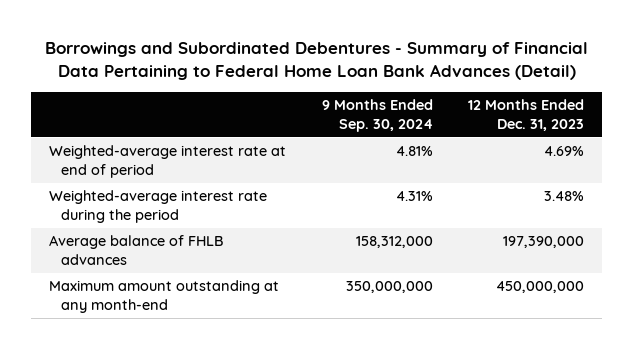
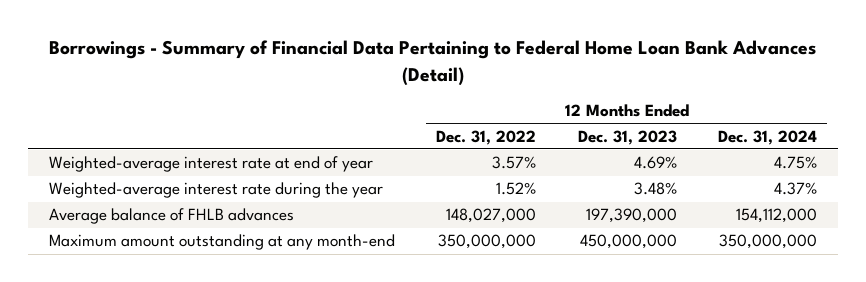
- Borrowings and Subordinated Debentures - Summary of Financial Data Pertaining to Federal Home Loan Bank Advances (Detail)
+ Borrowings - Summary of Financial Data Pertaining to Federal Home Loan Bank Advances (Detail)
- | 9 Months Ended Sep. 30, 2024 | 12 Months Ended Dec. 31, 2023
+ | 12 Months Ended Dec. 31, 2022 | 12 Months Ended Dec. 31, 2023 | 12 Months Ended Dec. 31, 2024
- Weighted-average interest rate at end of period | 4.81% | 4.69%
- Weighted-average interest rate during the period | 4.31% | 3.48%
+ Weighted-average interest rate at end of year | 3.57% | 4.69% | 4.75%
+ Weighted-average interest rate during the year | 1.52% | 3.48% | 4.37%

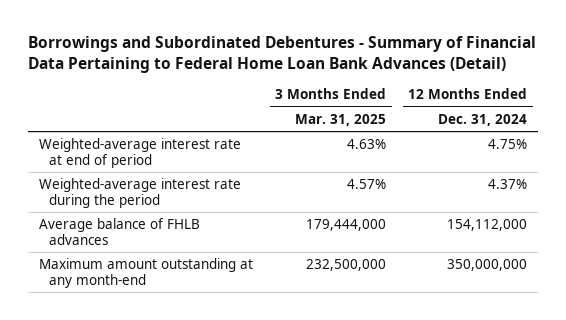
- Borrowings - Summary of Financial Data Pertaining to Federal Home Loan Bank Advances (Detail)
+ Borrowings and Subordinated Debentures - Summary of Financial Data Pertaining to Federal Home Loan Bank Advances (Detail)
- | 12 Months Ended Dec. 31, 2022 | 12 Months Ended Dec. 31, 2023 | 12 Months Ended Dec. 31, 2024
+ | 3 Months Ended Mar. 31, 2025 | 12 Months Ended Dec. 31, 2024
- Weighted-average interest rate at end of year | 3.57% | 4.69% | 4.75%
- Weighted-average interest rate during the year | 1.52% | 3.48% | 4.37%
+ Weighted-average interest rate at end of period | 4.63% | 4.75%
+ Weighted-average interest rate during the period | 4.57% | 4.37%

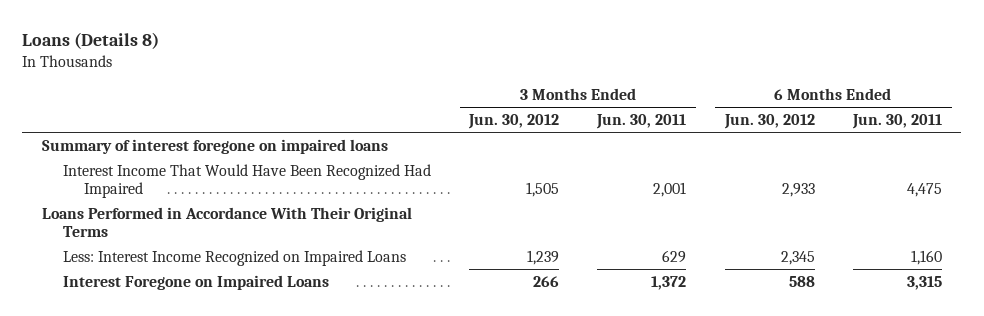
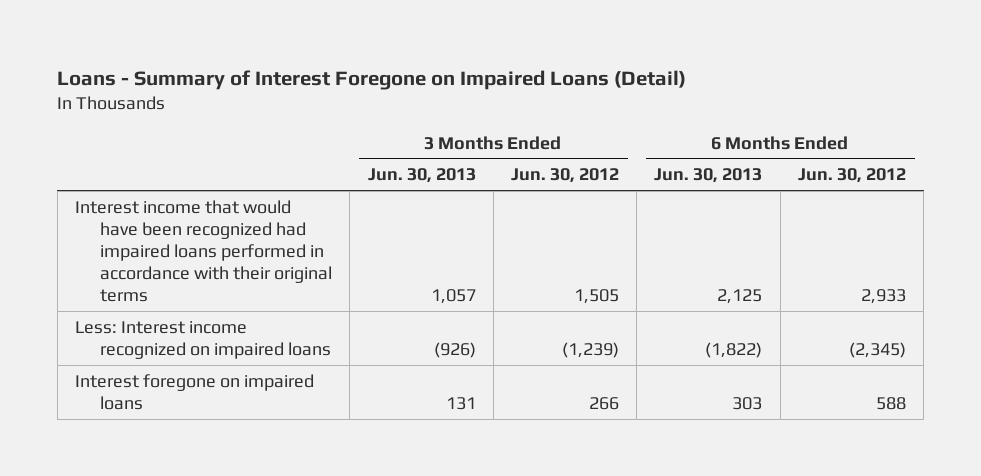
- Loans (Details 8)
+ Loans - Summary of Interest Foregone on Impaired Loans (Detail)
- | 3 Months Ended Jun. 30, 2012 | 3 Months Ended Jun. 30, 2011 | 6 Months Ended Jun. 30, 2012 | 6 Months Ended Jun. 30, 2011
+ | 3 Months Ended Jun. 30, 2013 | 3 Months Ended Jun. 30, 2012 | 6 Months Ended Jun. 30, 2013 | 6 Months Ended Jun. 30, 2012
- Summary of interest foregone on impaired loans
- Interest Income That Would Have Been Recognized Had Impaired | 1,505 | 2,001 | 2,933 | 4,475
- Loans Performed in Accordance With Their Original Terms
- Less: Interest Income Recognized on Impaired Loans | 1,239 | 629 | 2,345 | 1,160
- Interest Foregone on Impaired Loans | 266 | 1,372 | 588 | 3,315
+ Interest income that would have been recognized had impaired loans performed in accordance with their original terms | 1,057 | 1,505 | 2,125 | 2,933
+ Less: Interest income recognized on impaired loans | (926) | (1,239) | (1,822) | (2,345)
+ Interest foregone on impaired loans | 131 | 266 | 303 | 588

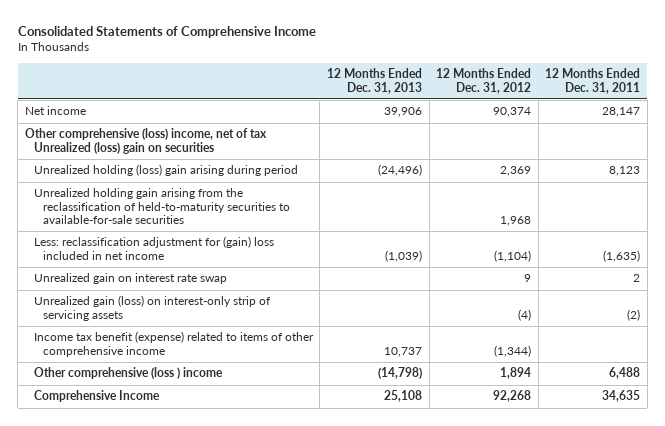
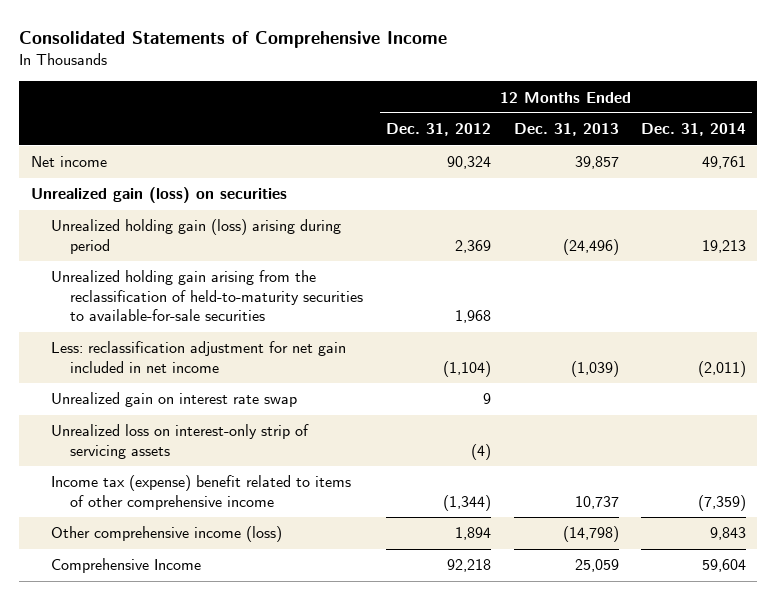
- | 12 Months Ended Dec. 31, 2013 | 12 Months Ended Dec. 31, 2012 | 12 Months Ended Dec. 31, 2011
+ | 12 Months Ended Dec. 31, 2012 | 12 Months Ended Dec. 31, 2013 | 12 Months Ended Dec. 31, 2014
- Net income | 39,906 | 90,374 | 28,147
- Other comprehensive (loss) income, net of tax Unrealized (loss) gain on securities
- Unrealized holding (loss) gain arising during period | (24,496) | 2,369 | 8,123
+ Net income | 90,324 | 39,857 | 49,761
+ Unrealized gain (loss) on securities
+ Unrealized holding gain (loss) arising during period | 2,369 | (24,496) | 19,213
- Less: reclassification adjustment for (gain) loss included in net income | (1,039) | (1,104) | (1,635)
+ Less: reclassification adjustment for net gain included in net income | (1,104) | (1,039) | (2,011)
- Unrealized gain (loss) on interest-only strip of servicing assets | | (4) | (2)
- Income tax benefit (expense) related to items of other comprehensive income | 10,737 | (1,344) |
- Other comprehensive (loss ) income | (14,798) | 1,894 | 6,488
- Comprehensive Income | 25,108 | 92,268 | 34,635
+ Unrealized loss on interest-only strip of servicing assets | (4) | |
+ Income tax (expense) benefit related to items of other comprehensive income | (1,344) | 10,737 | (7,359)
+ Other comprehensive income (loss) | 1,894 | (14,798) | 9,843
+ Comprehensive Income | 92,218 | 25,059 | 59,604

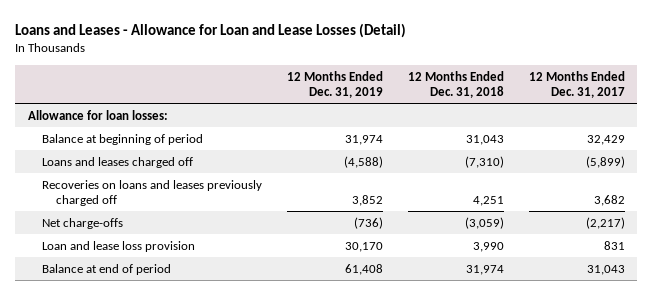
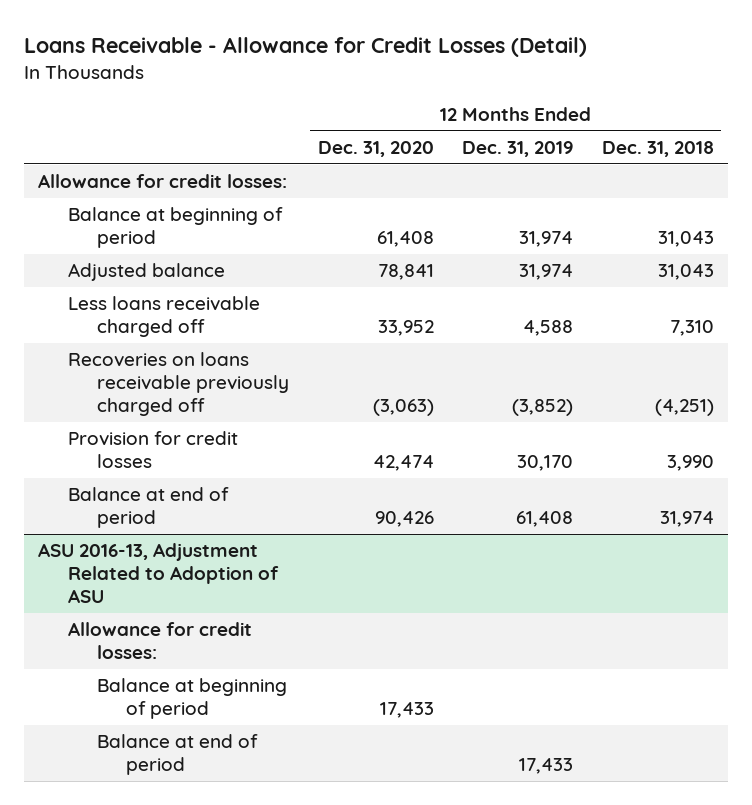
- Loans and Leases - Allowance for Loan and Lease Losses (Detail)
+ Loans Receivable - Allowance for Credit Losses (Detail)
- | 12 Months Ended Dec. 31, 2019 | 12 Months Ended Dec. 31, 2018 | 12 Months Ended Dec. 31, 2017
+ | 12 Months Ended Dec. 31, 2020 | 12 Months Ended Dec. 31, 2019 | 12 Months Ended Dec. 31, 2018
- Allowance for loan losses:
+ Allowance for credit losses:
- Loans and leases charged off | (4,588) | (7,310) | (5,899)
- Recoveries on loans and leases previously charged off | 3,852 | 4,251 | 3,682
- Net charge-offs | (736) | (3,059) | (2,217)
- Loan and lease loss provision | 30,170 | 3,990 | 831
+ Adjusted balance | 78,841 | 31,974 | 31,043
+ Less loans receivable charged off | 33,952 | 4,588 | 7,310
+ Recoveries on loans receivable previously charged off | (3,063) | (3,852) | (4,251)
+ Provision for credit losses | 42,474 | 30,170 | 3,990
+ ASU 2016-13, Adjustment Related to Adoption of ASU
+ Allowance for credit losses:
+ Balance at beginning of period | 17,433 | |
+ Balance at end of period | | 17,433 |

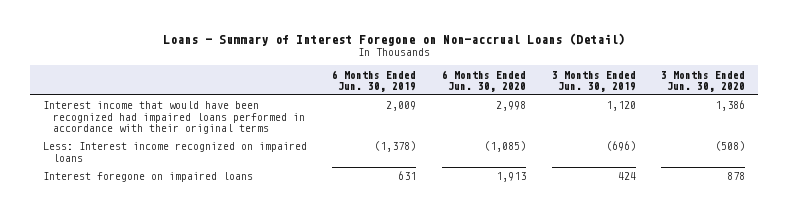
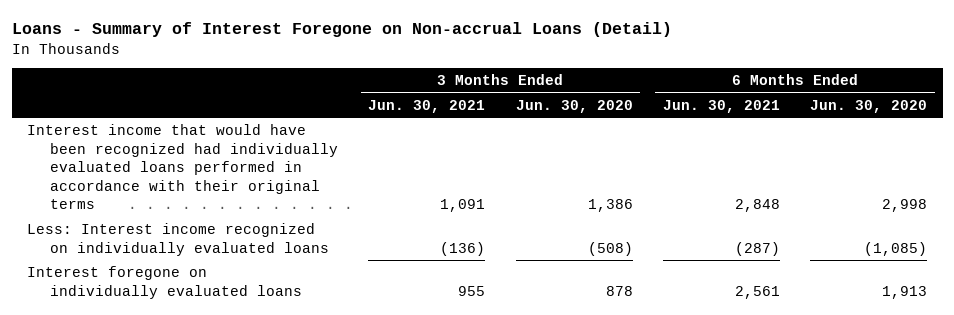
- | 6 Months Ended Jun. 30, 2019 | 6 Months Ended Jun. 30, 2020 | 3 Months Ended Jun. 30, 2019 | 3 Months Ended Jun. 30, 2020
+ | 3 Months Ended Jun. 30, 2021 | 3 Months Ended Jun. 30, 2020 | 6 Months Ended Jun. 30, 2021 | 6 Months Ended Jun. 30, 2020
- Interest income that would have been recognized had impaired loans performed in accordance with their original terms | 2,009 | 2,998 | 1,120 | 1,386
- Less: Interest income recognized on impaired loans | (1,378) | (1,085) | (696) | (508)
- Interest foregone on impaired loans | 631 | 1,913 | 424 | 878
+ Interest income that would have been recognized had individually evaluated loans performed in accordance with their original terms | 1,091 | 1,386 | 2,848 | 2,998
+ Less: Interest income recognized on individually evaluated loans | (136) | (508) | (287) | (1,085)
+ Interest foregone on individually evaluated loans | 955 | 878 | 2,561 | 1,913

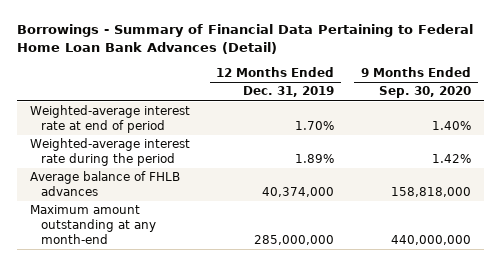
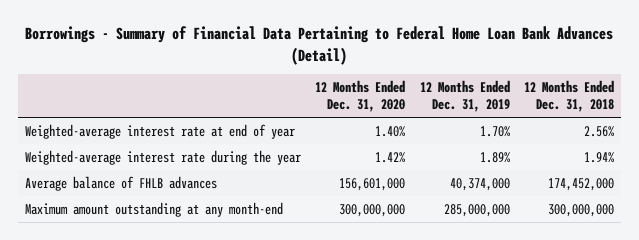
- | 12 Months Ended Dec. 31, 2019 | 9 Months Ended Sep. 30, 2020
+ | 12 Months Ended Dec. 31, 2020 | 12 Months Ended Dec. 31, 2019 | 12 Months Ended Dec. 31, 2018
- Weighted-average interest rate at end of period | 1.70% | 1.40%
- Weighted-average interest rate during the period | 1.89% | 1.42%
+ Weighted-average interest rate at end of year | 1.40% | 1.70% | 2.56%
+ Weighted-average interest rate during the year | 1.42% | 1.89% | 1.94%

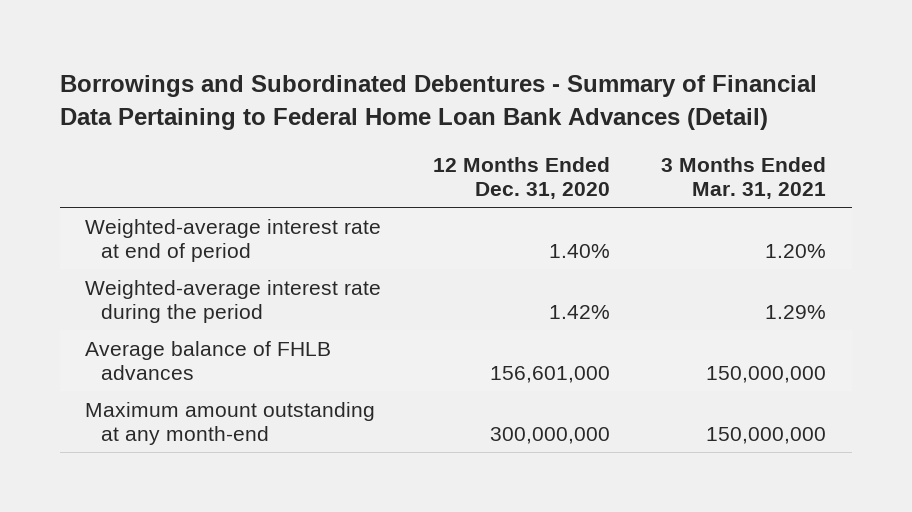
- Borrowings - Summary of Financial Data Pertaining to Federal Home Loan Bank Advances (Detail)
+ Borrowings and Subordinated Debentures - Summary of Financial Data Pertaining to Federal Home Loan Bank Advances (Detail)
- | 12 Months Ended Dec. 31, 2020 | 12 Months Ended Dec. 31, 2019 | 12 Months Ended Dec. 31, 2018
+ | 12 Months Ended Dec. 31, 2020 | 3 Months Ended Mar. 31, 2021
- Weighted-average interest rate at end of year | 1.40% | 1.70% | 2.56%
- Weighted-average interest rate during the year | 1.42% | 1.89% | 1.94%
+ Weighted-average interest rate at end of period | 1.40% | 1.20%
+ Weighted-average interest rate during the period | 1.42% | 1.29%

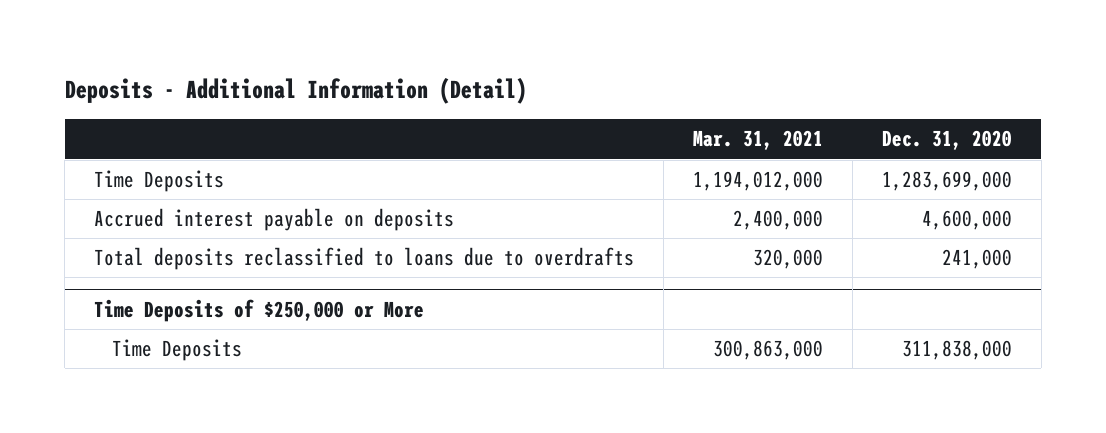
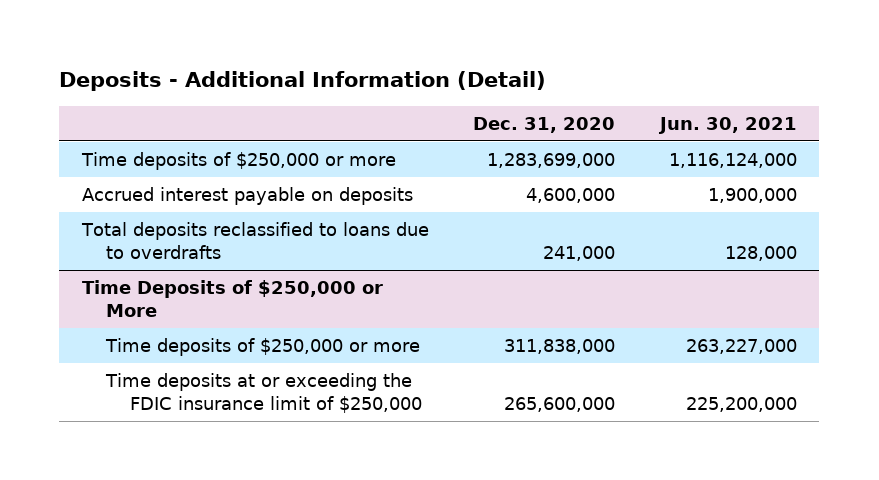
- | Mar. 31, 2021 | Dec. 31, 2020
+ | Dec. 31, 2020 | Jun. 30, 2021
- Time Deposits | 1,194,012,000 | 1,283,699,000
+ Time deposits of $250,000 or more | 1,283,699,000 | 1,116,124,000
@ Time Deposits of $250,000 or More
- Time Deposits | 300,863,000 | 311,838,000
+ Time deposits of $250,000 or more | 311,838,000 | 263,227,000
+ Time deposits at or exceeding the FDIC insurance limit of $250,000 | 265,600,000 | 225,200,000

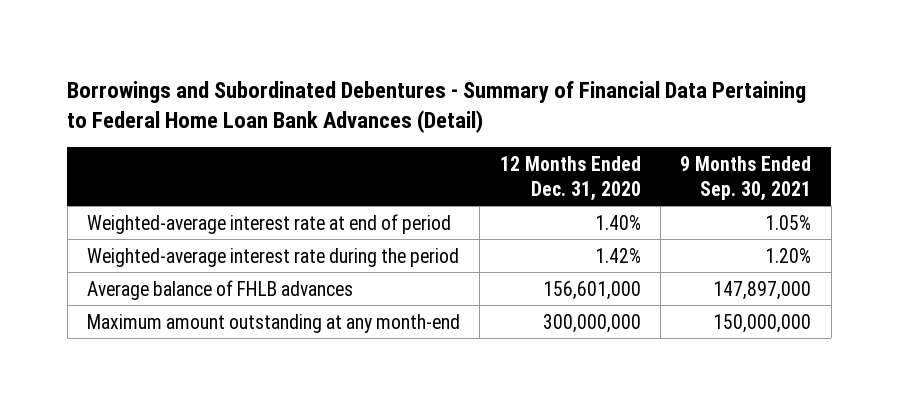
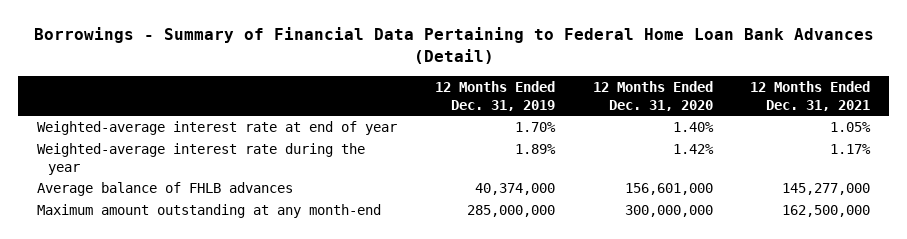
- Borrowings and Subordinated Debentures - Summary of Financial Data Pertaining to Federal Home Loan Bank Advances (Detail)
+ Borrowings - Summary of Financial Data Pertaining to Federal Home Loan Bank Advances (Detail)
- | 12 Months Ended Dec. 31, 2020 | 9 Months Ended Sep. 30, 2021
+ | 12 Months Ended Dec. 31, 2019 | 12 Months Ended Dec. 31, 2020 | 12 Months Ended Dec. 31, 2021
- Weighted-average interest rate at end of period | 1.40% | 1.05%
- Weighted-average interest rate during the period | 1.42% | 1.20%
+ Weighted-average interest rate at end of year | 1.70% | 1.40% | 1.05%
+ Weighted-average interest rate during the year | 1.89% | 1.42% | 1.17%

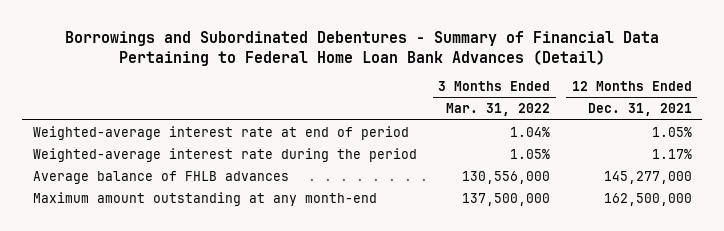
- Borrowings - Summary of Financial Data Pertaining to Federal Home Loan Bank Advances (Detail)
+ Borrowings and Subordinated Debentures - Summary of Financial Data Pertaining to Federal Home Loan Bank Advances (Detail)
- | 12 Months Ended Dec. 31, 2019 | 12 Months Ended Dec. 31, 2020 | 12 Months Ended Dec. 31, 2021
+ | 3 Months Ended Mar. 31, 2022 | 12 Months Ended Dec. 31, 2021
- Weighted-average interest rate at end of year | 1.70% | 1.40% | 1.05%
- Weighted-average interest rate during the year | 1.89% | 1.42% | 1.17%
+ Weighted-average interest rate at end of period | 1.04% | 1.05%
+ Weighted-average interest rate during the period | 1.05% | 1.17%

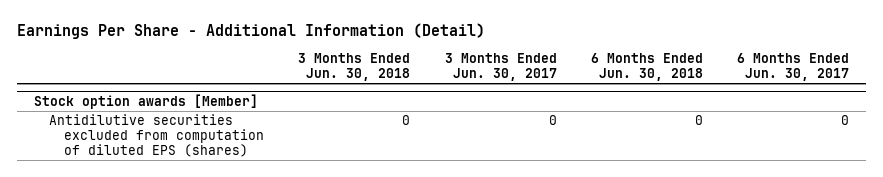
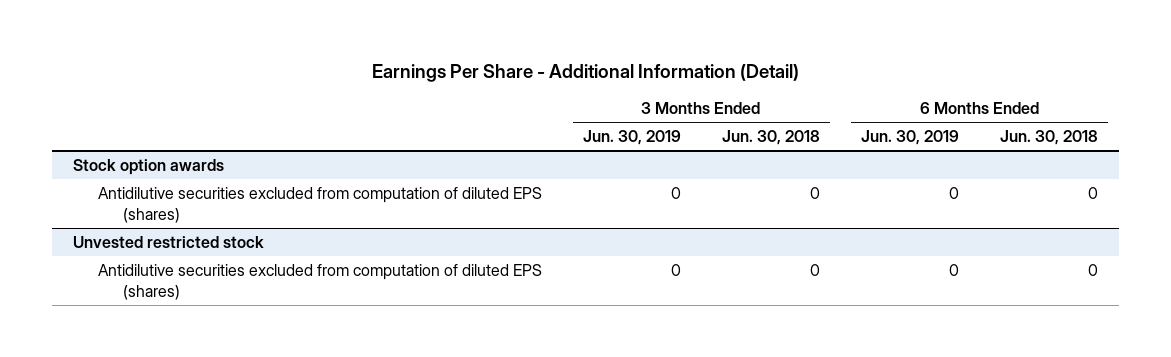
- | 3 Months Ended Jun. 30, 2018 | 3 Months Ended Jun. 30, 2017 | 6 Months Ended Jun. 30, 2018 | 6 Months Ended Jun. 30, 2017
+ | 3 Months Ended Jun. 30, 2019 | 3 Months Ended Jun. 30, 2018 | 6 Months Ended Jun. 30, 2019 | 6 Months Ended Jun. 30, 2018
- Stock option awards [Member]
+ Stock option awards
+ Unvested restricted stock
+ Antidilutive securities excluded from computation of diluted EPS (shares) | 0 | 0 | 0 | 0

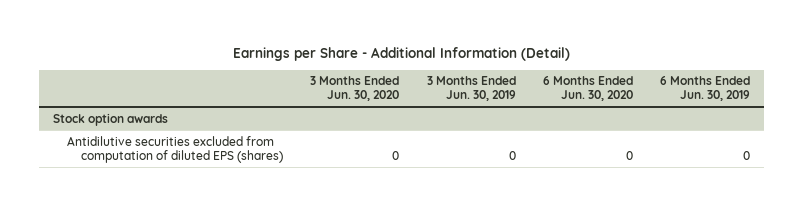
- Earnings Per Share - Additional Information (Detail)
+ Earnings per Share - Additional Information (Detail)
- | 3 Months Ended Jun. 30, 2019 | 3 Months Ended Jun. 30, 2018 | 6 Months Ended Jun. 30, 2019 | 6 Months Ended Jun. 30, 2018
+ | 3 Months Ended Jun. 30, 2020 | 3 Months Ended Jun. 30, 2019 | 6 Months Ended Jun. 30, 2020 | 6 Months Ended Jun. 30, 2019
- Unvested restricted stock
- Antidilutive securities excluded from computation of diluted EPS (shares) | 0 | 0 | 0 | 0

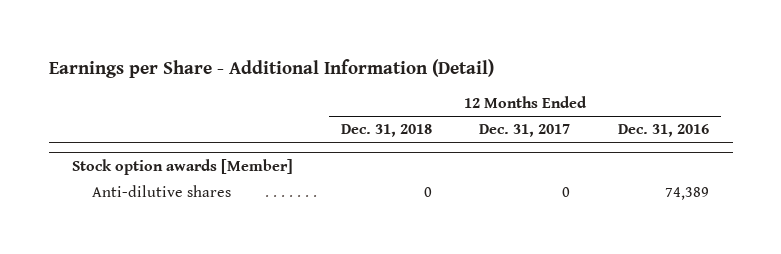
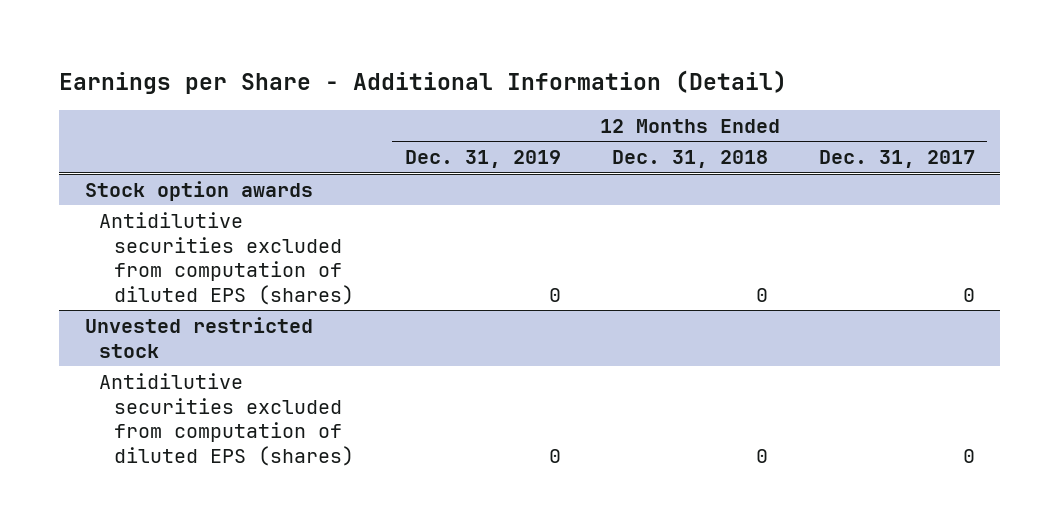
- | 12 Months Ended Dec. 31, 2018 | 12 Months Ended Dec. 31, 2017 | 12 Months Ended Dec. 31, 2016
+ | 12 Months Ended Dec. 31, 2019 | 12 Months Ended Dec. 31, 2018 | 12 Months Ended Dec. 31, 2017
- Stock option awards [Member]
- Anti-dilutive shares | 0 | 0 | 74,389
+ Stock option awards
+ Antidilutive securities excluded from computation of diluted EPS (shares) | 0 | 0 | 0
+ Unvested restricted stock
+ Antidilutive securities excluded from computation of diluted EPS (shares) | 0 | 0 | 0

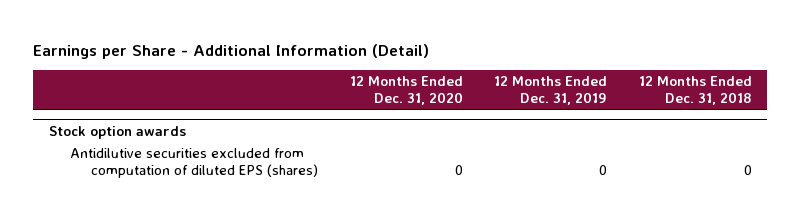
- | 12 Months Ended Dec. 31, 2019 | 12 Months Ended Dec. 31, 2018 | 12 Months Ended Dec. 31, 2017
+ | 12 Months Ended Dec. 31, 2020 | 12 Months Ended Dec. 31, 2019 | 12 Months Ended Dec. 31, 2018
- Unvested restricted stock
- Antidilutive securities excluded from computation of diluted EPS (shares) | 0 | 0 | 0

